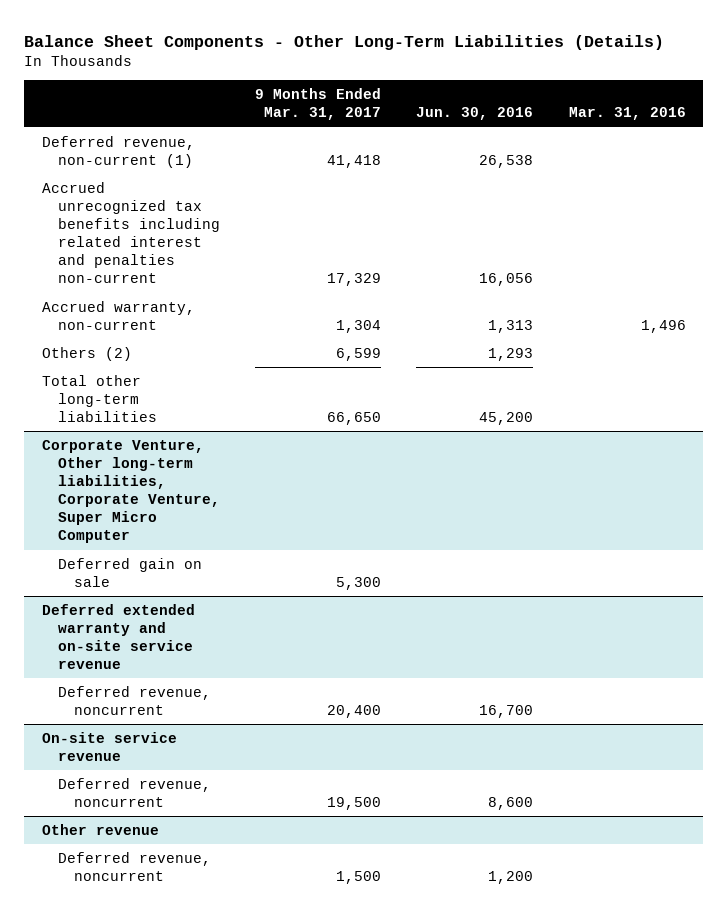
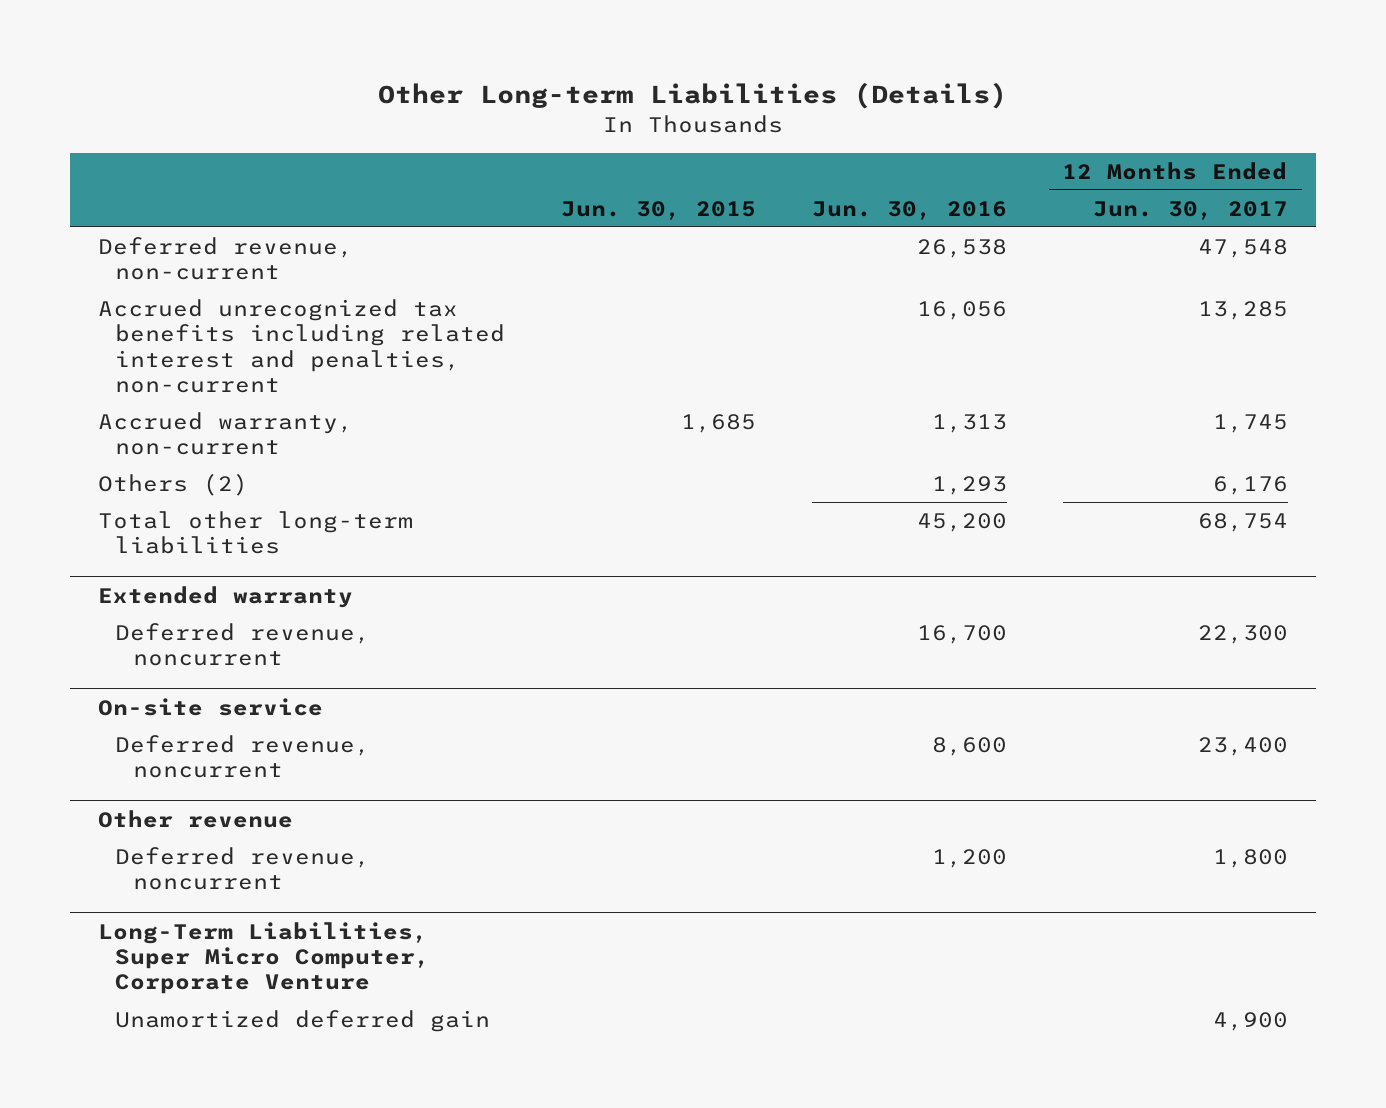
- Balance Sheet Components - Other Long-Term Liabilities (Details)
+ Other Long-term Liabilities (Details)
- | 9 Months Ended Mar. 31, 2017 | Jun. 30, 2016 | Mar. 31, 2016
+ | Jun. 30, 2015 | Jun. 30, 2016 | 12 Months Ended Jun. 30, 2017
- Deferred revenue, non-current (1) | 41,418 | 26,538 |
- Accrued unrecognized tax benefits including related interest and penalties non-current | 17,329 | 16,056 |
+ Deferred revenue, non-current | | 26,538 | 47,548
+ Accrued unrecognized tax benefits including related interest and penalties, non-current | | 16,056 | 13,285
- Corporate Venture, Other long-term liabilities, Corporate Venture, Super Micro Computer
- Deferred gain on sale | 5,300 | |
- Deferred extended warranty and on-site service revenue
+ Extended warranty
- On-site service revenue
+ On-site service
+ Long-Term Liabilities, Super Micro Computer, Corporate Venture
+ Unamortized deferred gain | | | 4,900

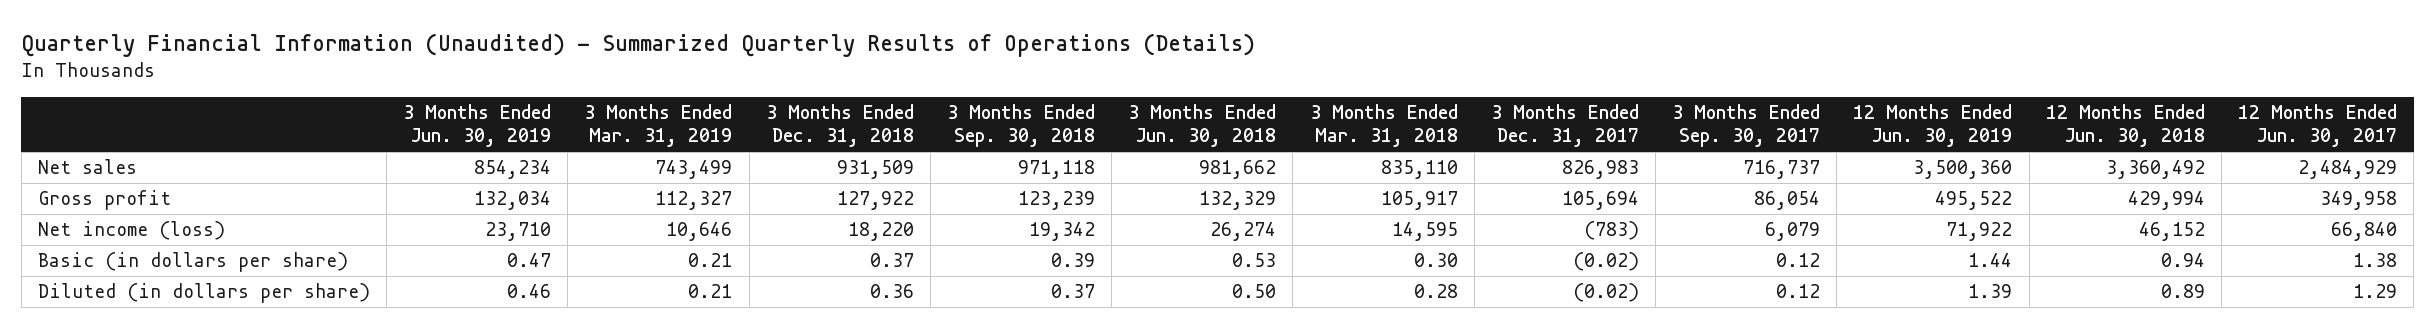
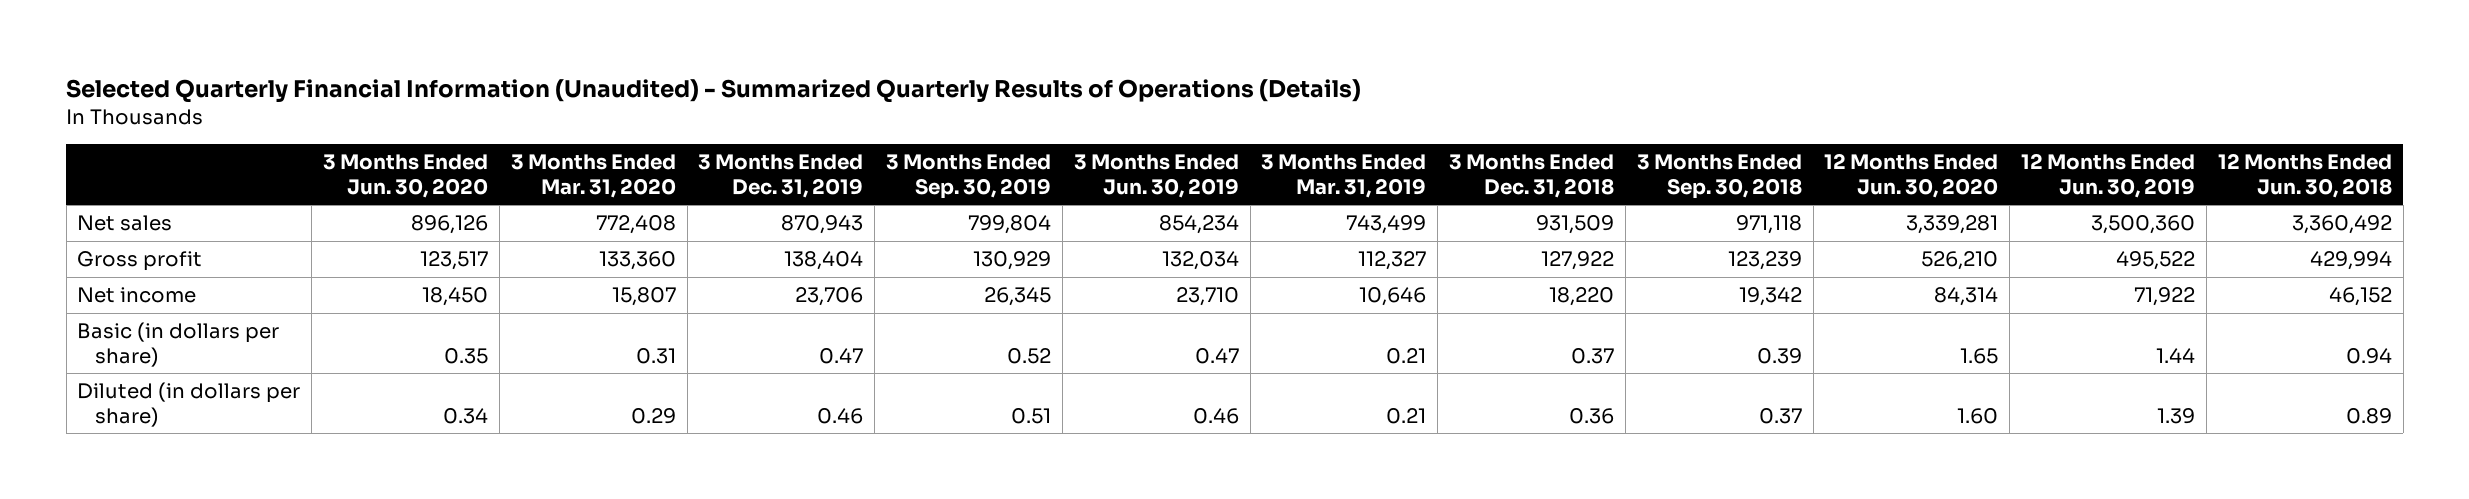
- Quarterly Financial Information (Unaudited) - Summarized Quarterly Results of Operations (Details)
+ Selected Quarterly Financial Information (Unaudited) - Summarized Quarterly Results of Operations (Details)
- | 3 Months Ended Jun. 30, 2019 | 3 Months Ended Mar. 31, 2019 | 3 Months Ended Dec. 31, 2018 | 3 Months Ended Sep. 30, 2018 | 3 Months Ended Jun. 30, 2018 | 3 Months Ended Mar. 31, 2018 | 3 Months Ended Dec. 31, 2017 | 3 Months Ended Sep. 30, 2017 | 12 Months Ended Jun. 30, 2019 | 12 Months Ended Jun. 30, 2018 | 12 Months Ended Jun. 30, 2017
+ | 3 Months Ended Jun. 30, 2020 | 3 Months Ended Mar. 31, 2020 | 3 Months Ended Dec. 31, 2019 | 3 Months Ended Sep. 30, 2019 | 3 Months Ended Jun. 30, 2019 | 3 Months Ended Mar. 31, 2019 | 3 Months Ended Dec. 31, 2018 | 3 Months Ended Sep. 30, 2018 | 12 Months Ended Jun. 30, 2020 | 12 Months Ended Jun. 30, 2019 | 12 Months Ended Jun. 30, 2018
- Net income (loss) | 23,710 | 10,646 | 18,220 | 19,342 | 26,274 | 14,595 | (783) | 6,079 | 71,922 | 46,152 | 66,840
+ Net income | 18,450 | 15,807 | 23,706 | 26,345 | 23,710 | 10,646 | 18,220 | 19,342 | 84,314 | 71,922 | 46,152

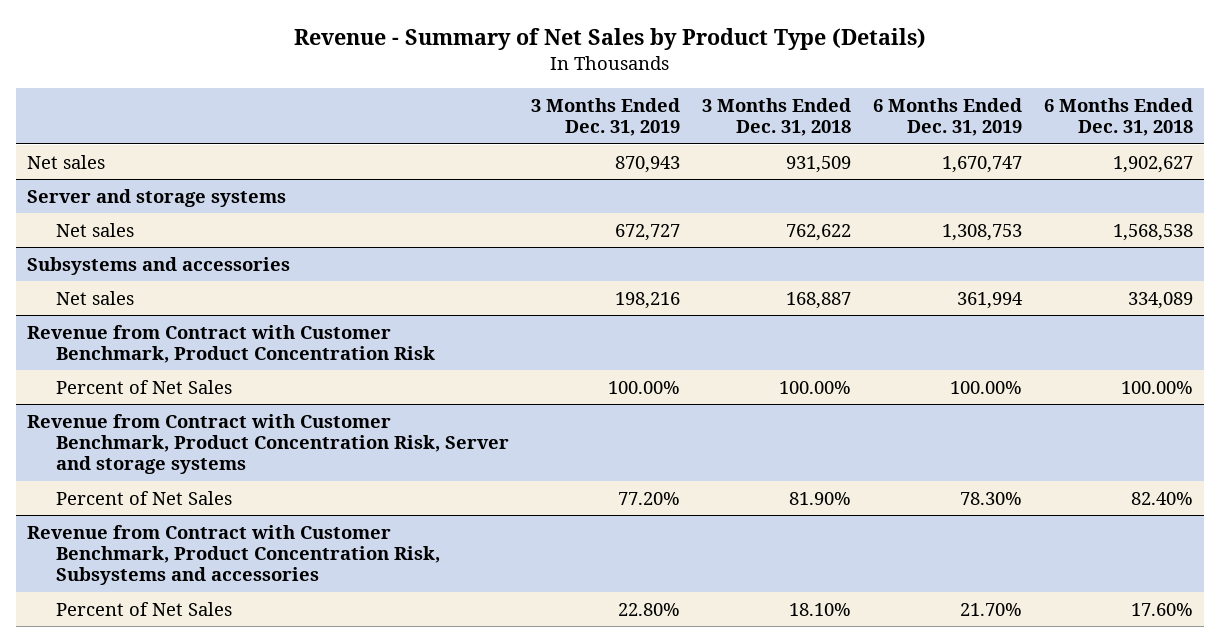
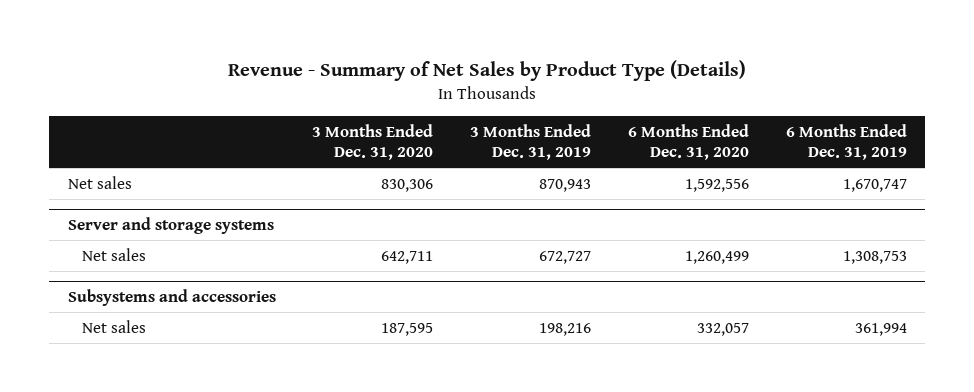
- | 3 Months Ended Dec. 31, 2019 | 3 Months Ended Dec. 31, 2018 | 6 Months Ended Dec. 31, 2019 | 6 Months Ended Dec. 31, 2018
+ | 3 Months Ended Dec. 31, 2020 | 3 Months Ended Dec. 31, 2019 | 6 Months Ended Dec. 31, 2020 | 6 Months Ended Dec. 31, 2019
- Revenue from Contract with Customer Benchmark, Product Concentration Risk
- Percent of Net Sales | 100.00% | 100.00% | 100.00% | 100.00%
- Revenue from Contract with Customer Benchmark, Product Concentration Risk, Server and storage systems
- Percent of Net Sales | 77.20% | 81.90% | 78.30% | 82.40%
- Revenue from Contract with Customer Benchmark, Product Concentration Risk, Subsystems and accessories
- Percent of Net Sales | 22.80% | 18.10% | 21.70% | 17.60%

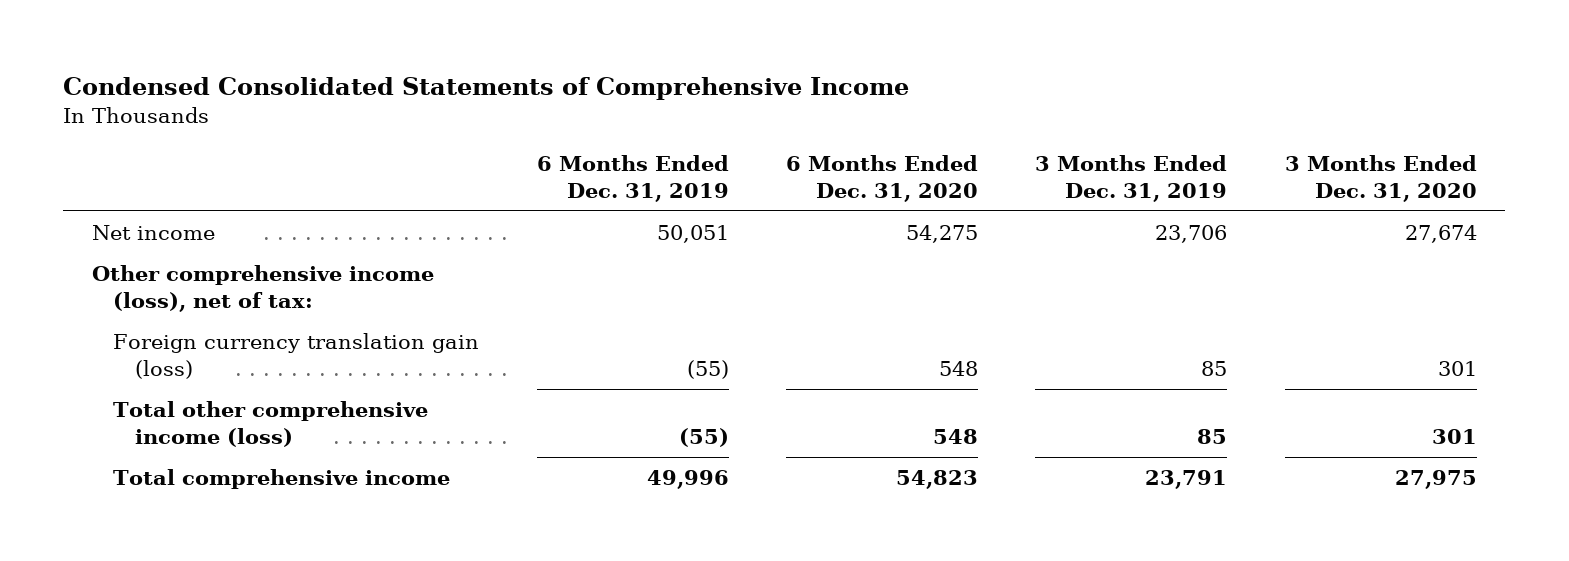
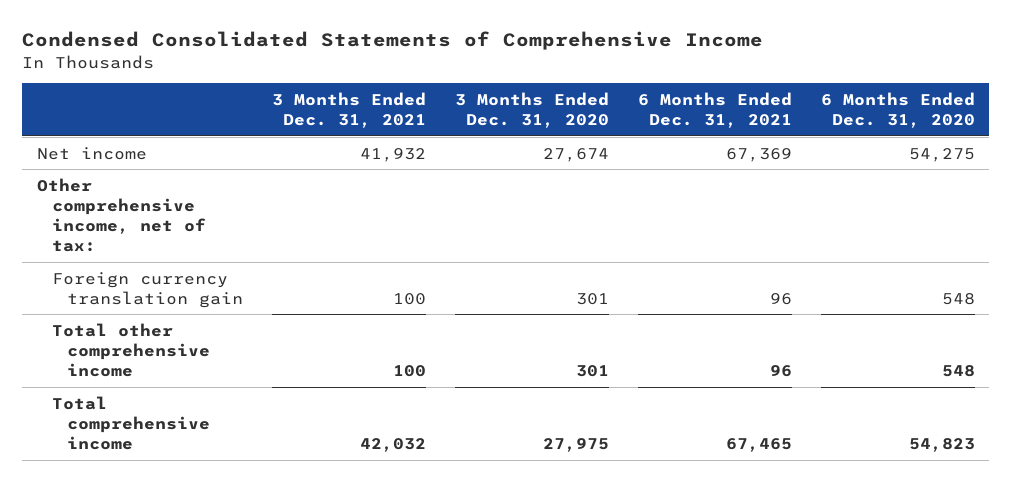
- | 6 Months Ended Dec. 31, 2019 | 6 Months Ended Dec. 31, 2020 | 3 Months Ended Dec. 31, 2019 | 3 Months Ended Dec. 31, 2020
+ | 3 Months Ended Dec. 31, 2021 | 3 Months Ended Dec. 31, 2020 | 6 Months Ended Dec. 31, 2021 | 6 Months Ended Dec. 31, 2020
- Other comprehensive income (loss), net of tax:
- Foreign currency translation gain (loss) | (55) | 548 | 85 | 301
- Total other comprehensive income (loss) | (55) | 548 | 85 | 301
+ Other comprehensive income, net of tax:
+ Foreign currency translation gain | 100 | 301 | 96 | 548
+ Total other comprehensive income | 100 | 301 | 96 | 548

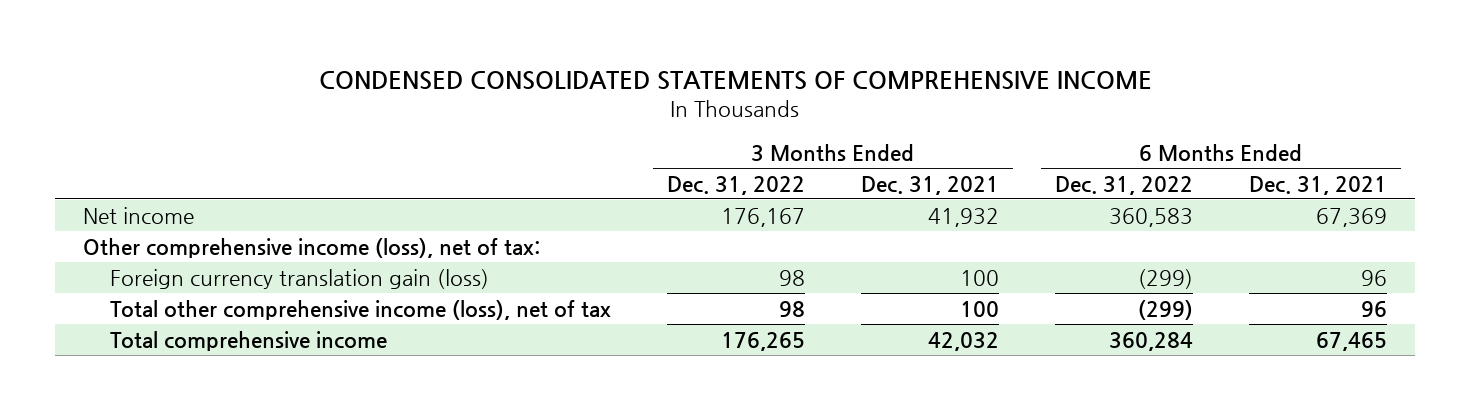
- Condensed Consolidated Statements of Comprehensive Income
+ CONDENSED CONSOLIDATED STATEMENTS OF COMPREHENSIVE INCOME
- | 3 Months Ended Dec. 31, 2021 | 3 Months Ended Dec. 31, 2020 | 6 Months Ended Dec. 31, 2021 | 6 Months Ended Dec. 31, 2020
+ | 3 Months Ended Dec. 31, 2022 | 3 Months Ended Dec. 31, 2021 | 6 Months Ended Dec. 31, 2022 | 6 Months Ended Dec. 31, 2021
- Other comprehensive income, net of tax:
- Foreign currency translation gain | 100 | 301 | 96 | 548
- Total other comprehensive income | 100 | 301 | 96 | 548
+ Other comprehensive income (loss), net of tax:
+ Foreign currency translation gain (loss) | 98 | 100 | (299) | 96
+ Total other comprehensive income (loss), net of tax | 98 | 100 | (299) | 96

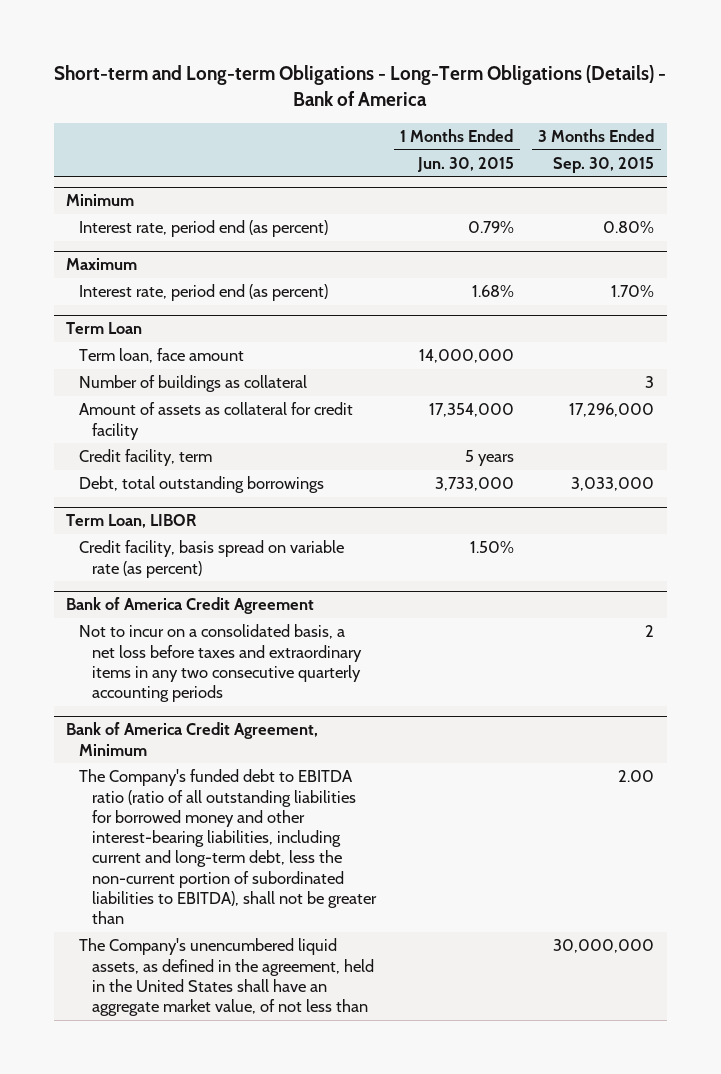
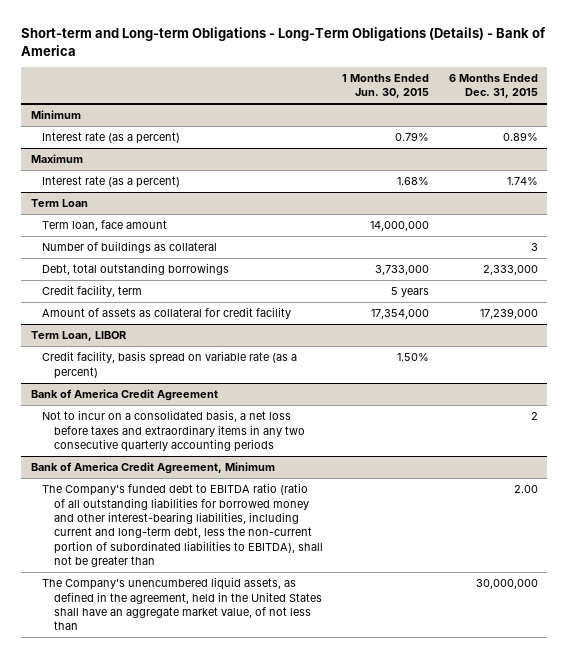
- | 1 Months Ended Jun. 30, 2015 | 3 Months Ended Sep. 30, 2015
+ | 1 Months Ended Jun. 30, 2015 | 6 Months Ended Dec. 31, 2015
@ Minimum
- Interest rate, period end (as percent) | 0.79% | 0.80%
+ Interest rate (as a percent) | 0.79% | 0.89%
@ Maximum
- Interest rate, period end (as percent) | 1.68% | 1.70%
+ Interest rate (as a percent) | 1.68% | 1.74%
@ Term Loan
moved down: Credit facility, term | 5 years |
moved down: Amount of assets as collateral for credit facility | 17,354,000 | 17,239,000
@ Term Loan, LIBOR
- Credit facility, basis spread on variable rate (as percent) | 1.50% |
+ Credit facility, basis spread on variable rate (as a percent) | 1.50% |

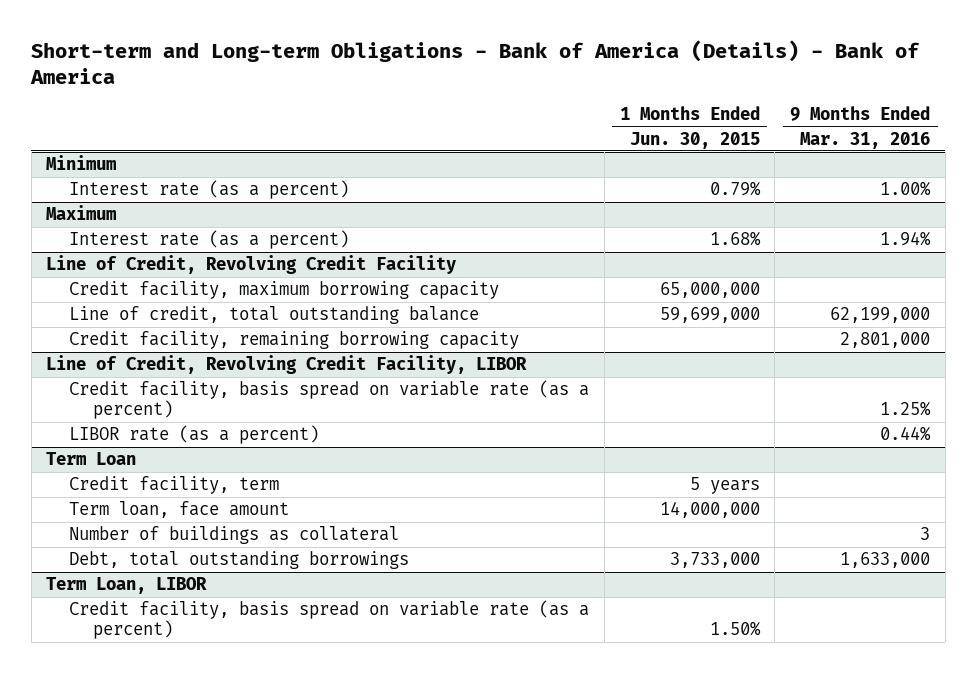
- Short-term and Long-term Obligations - Long-Term Obligations (Details) - Bank of America
+ Short-term and Long-term Obligations - Bank of America (Details) - Bank of America
- | 1 Months Ended Jun. 30, 2015 | 6 Months Ended Dec. 31, 2015
+ | 1 Months Ended Jun. 30, 2015 | 9 Months Ended Mar. 31, 2016
+ Line of Credit, Revolving Credit Facility
+ Credit facility, maximum borrowing capacity | 65,000,000 |
+ Line of credit, total outstanding balance | 59,699,000 | 62,199,000
+ Credit facility, remaining borrowing capacity | | 2,801,000
+ Line of Credit, Revolving Credit Facility, LIBOR
+ Credit facility, basis spread on variable rate (as a percent) | | 1.25%
+ LIBOR rate (as a percent) | | 0.44%
@ Term Loan
moved up: Credit facility, term | 5 years |
- Amount of assets as collateral for credit facility | 17,354,000 | 17,239,000
- Bank of America Credit Agreement
- Not to incur on a consolidated basis, a net loss before taxes and extraordinary items in any two consecutive quarterly accounting periods | | 2
- Bank of America Credit Agreement, Minimum
- The Company's funded debt to EBITDA ratio (ratio of all outstanding liabilities for borrowed money and other interest-bearing liabilities, including current and long-term debt, less the non-current portion of subordinated liabilities to EBITDA), shall not be greater than | | 2.00
- The Company's unencumbered liquid assets, as defined in the agreement, held in the United States shall have an aggregate market value, of not less than | | 30,000,000

